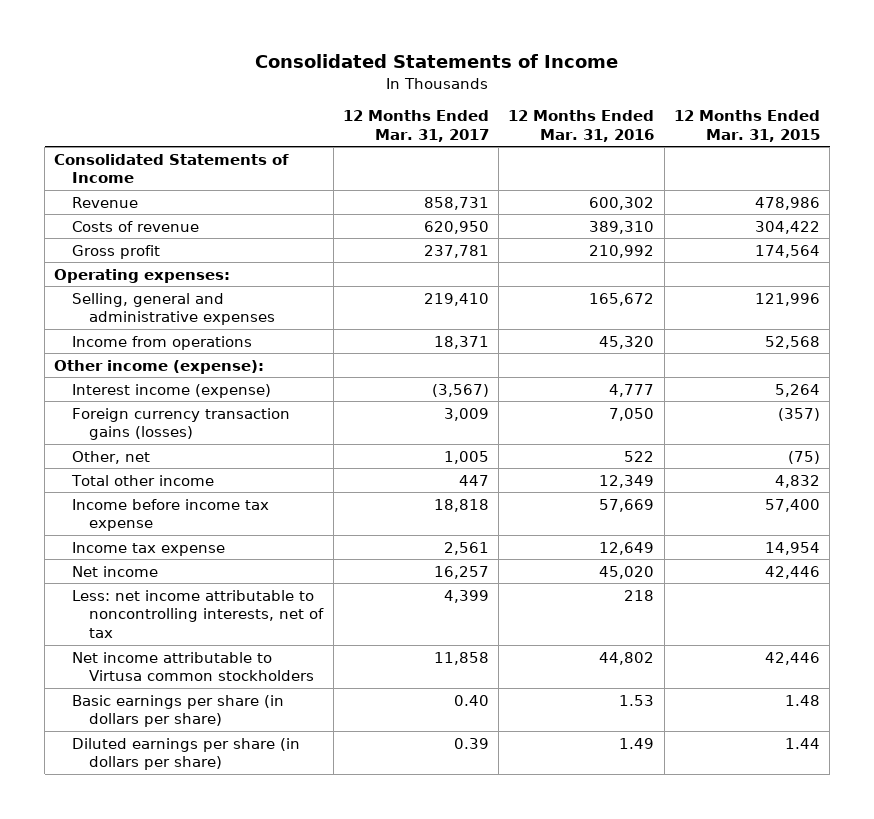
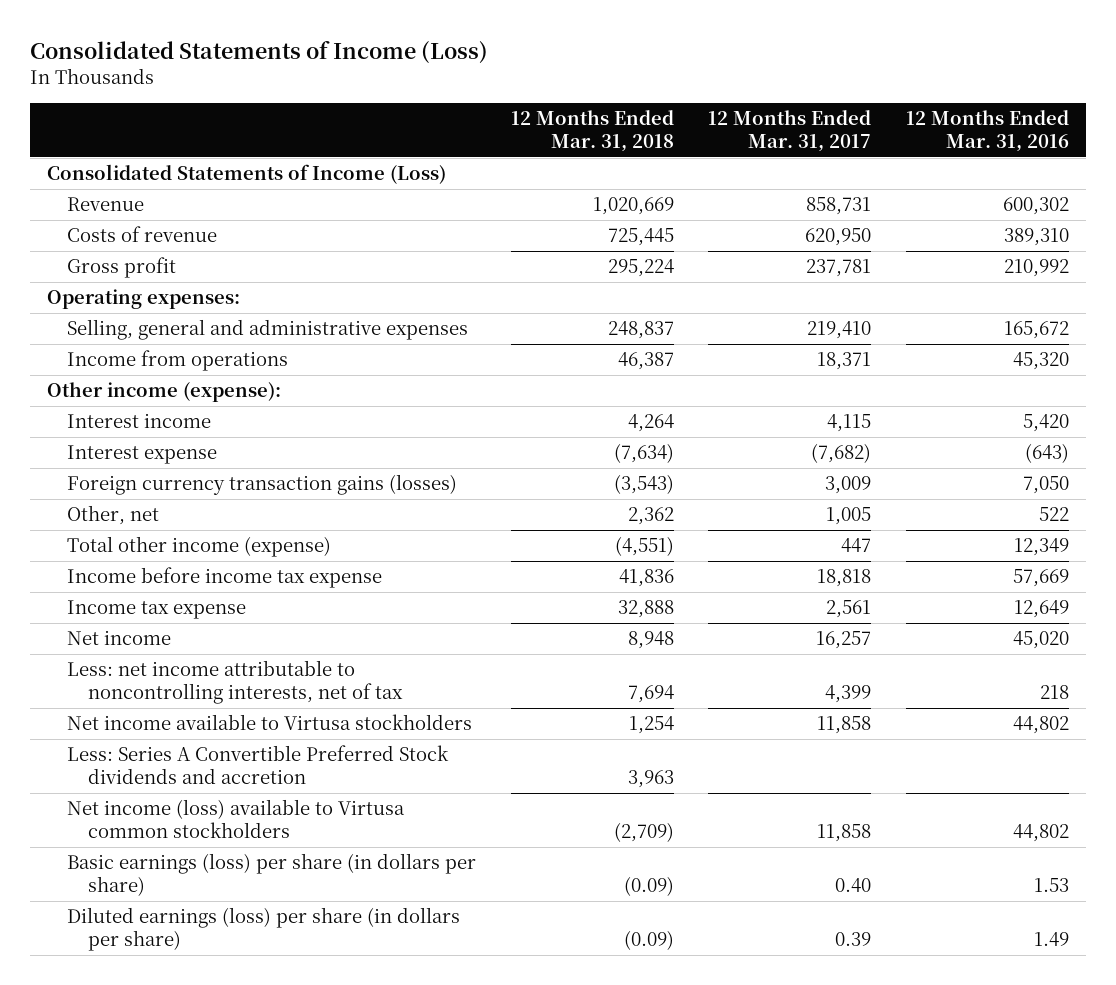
- Consolidated Statements of Income
+ Consolidated Statements of Income (Loss)
- | 12 Months Ended Mar. 31, 2017 | 12 Months Ended Mar. 31, 2016 | 12 Months Ended Mar. 31, 2015
+ | 12 Months Ended Mar. 31, 2018 | 12 Months Ended Mar. 31, 2017 | 12 Months Ended Mar. 31, 2016
- Consolidated Statements of Income
+ Consolidated Statements of Income (Loss)
- Interest income (expense) | (3,567) | 4,777 | 5,264
+ Interest income | 4,264 | 4,115 | 5,420
+ Interest expense | (7,634) | (7,682) | (643)
- Total other income | 447 | 12,349 | 4,832
+ Total other income (expense) | (4,551) | 447 | 12,349
- Net income attributable to Virtusa common stockholders | 11,858 | 44,802 | 42,446
- Basic earnings per share (in dollars per share) | 0.40 | 1.53 | 1.48
- Diluted earnings per share (in dollars per share) | 0.39 | 1.49 | 1.44
+ Net income available to Virtusa stockholders | 1,254 | 11,858 | 44,802
+ Less: Series A Convertible Preferred Stock dividends and accretion | 3,963 | |
+ Net income (loss) available to Virtusa common stockholders | (2,709) | 11,858 | 44,802
+ Basic earnings (loss) per share (in dollars per share) | (0.09) | 0.40 | 1.53
+ Diluted earnings (loss) per share (in dollars per share) | (0.09) | 0.39 | 1.49

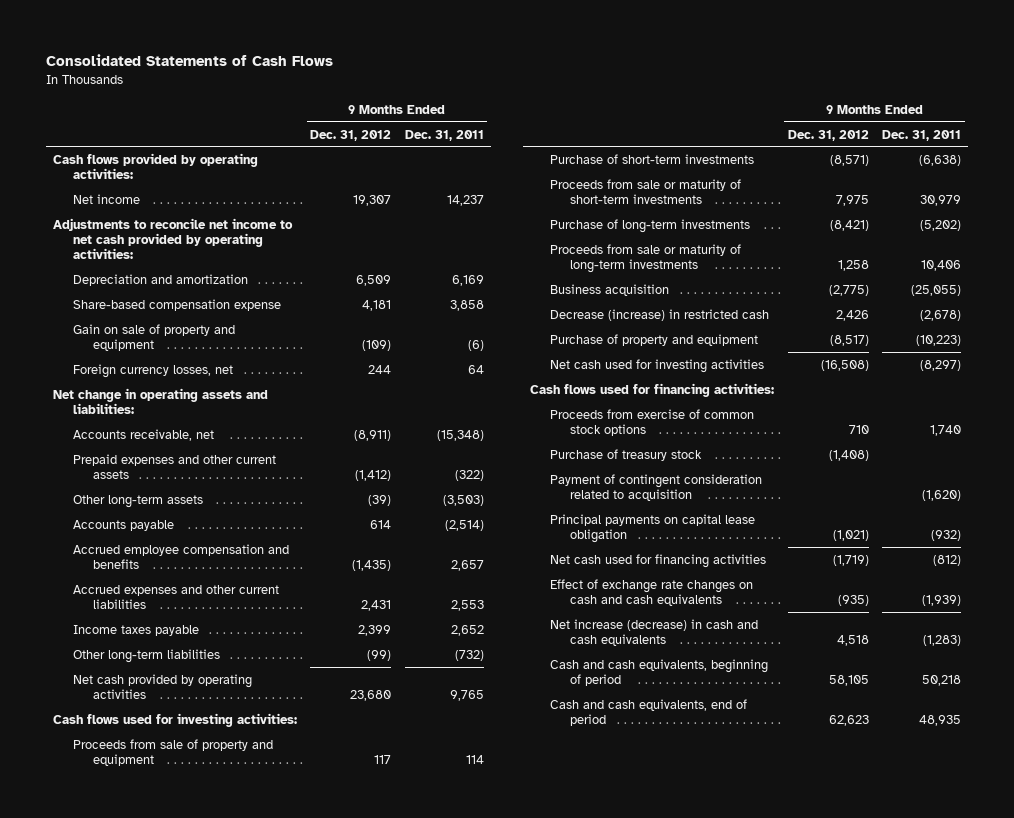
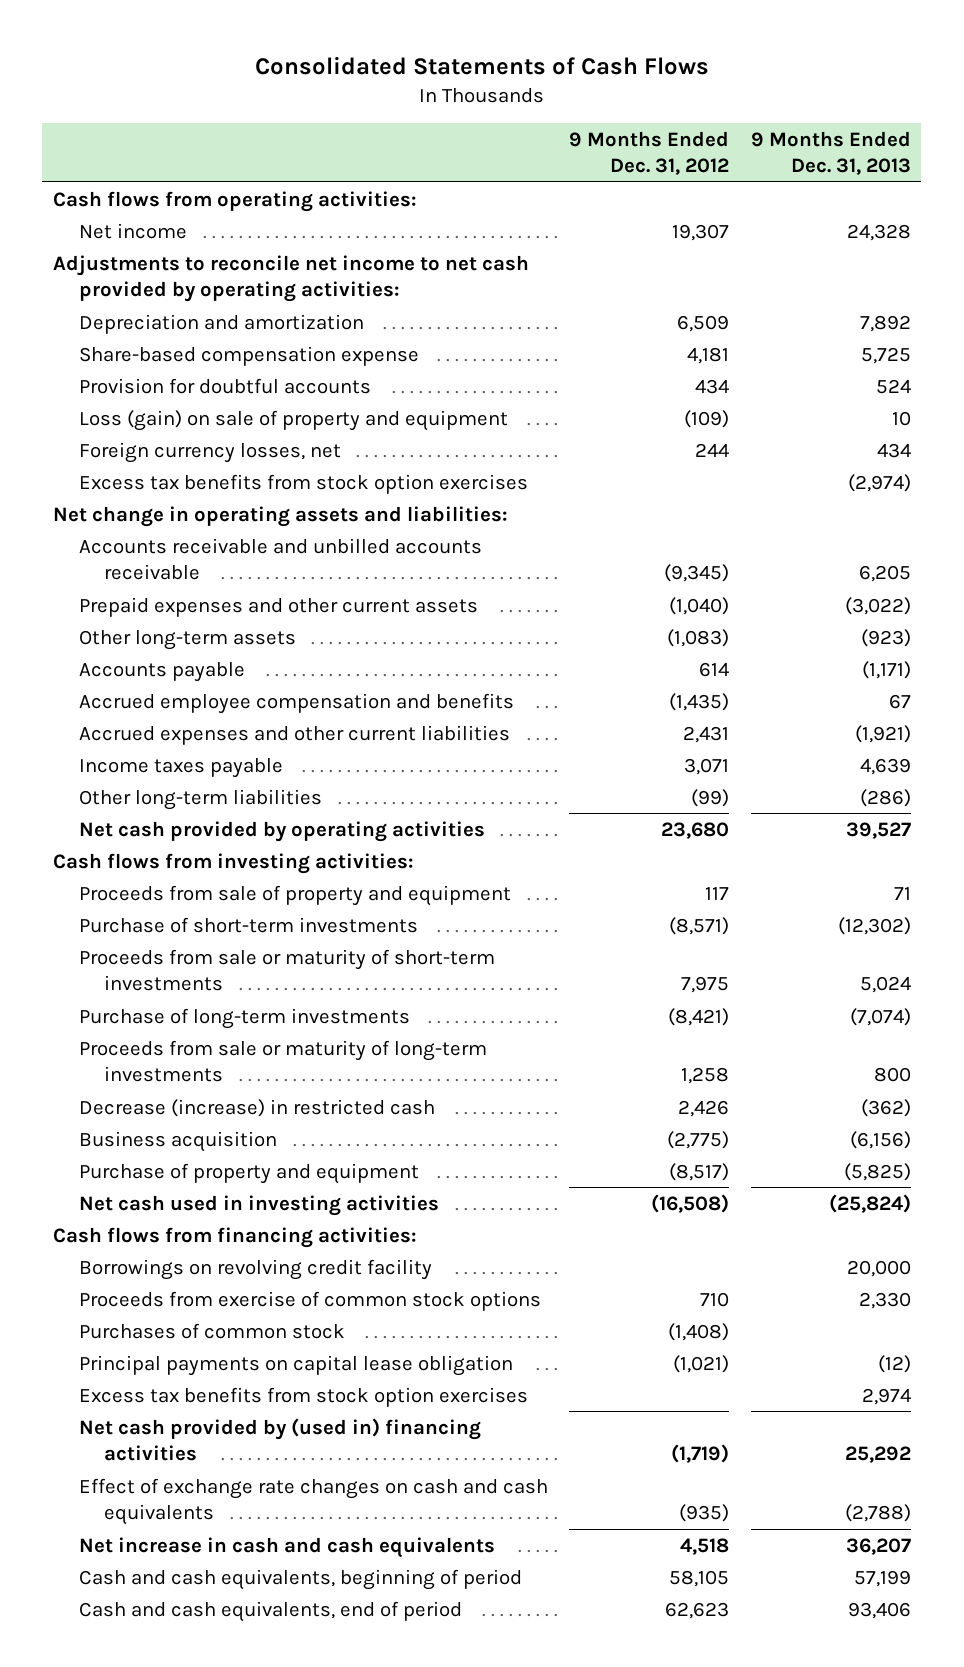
- | 9 Months Ended Dec. 31, 2012 | 9 Months Ended Dec. 31, 2011
+ | 9 Months Ended Dec. 31, 2012 | 9 Months Ended Dec. 31, 2013
- Cash flows provided by operating activities:
+ Cash flows from operating activities:
- Gain on sale of property and equipment | (109) | (6)
+ Provision for doubtful accounts | 434 | 524
+ Loss (gain) on sale of property and equipment | (109) | 10
+ Excess tax benefits from stock option exercises | | (2,974)
- Accounts receivable, net | (8,911) | (15,348)
- Prepaid expenses and other current assets | (1,412) | (322)
- Other long-term assets | (39) | (3,503)
+ Accounts receivable and unbilled accounts receivable | (9,345) | 6,205
+ Prepaid expenses and other current assets | (1,040) | (3,022)
+ Other long-term assets | (1,083) | (923)
- Income taxes payable | 2,399 | 2,652
+ Income taxes payable | 3,071 | 4,639
- Cash flows used for investing activities:
+ Cash flows from investing activities:
moved down: Business acquisition | (2,775) | (6,156)
- Net cash used for investing activities | (16,508) | (8,297)
- Cash flows used for financing activities:
+ Net cash used in investing activities | (16,508) | (25,824)
+ Cash flows from financing activities:
+ Borrowings on revolving credit facility | | 20,000
- Purchase of treasury stock | (1,408) |
- Payment of contingent consideration related to acquisition | | (1,620)
+ Purchases of common stock | (1,408) |
- Net cash used for financing activities | (1,719) | (812)
+ Excess tax benefits from stock option exercises | | 2,974
+ Net cash provided by (used in) financing activities | (1,719) | 25,292
- Net increase (decrease) in cash and cash equivalents | 4,518 | (1,283)
+ Net increase in cash and cash equivalents | 4,518 | 36,207

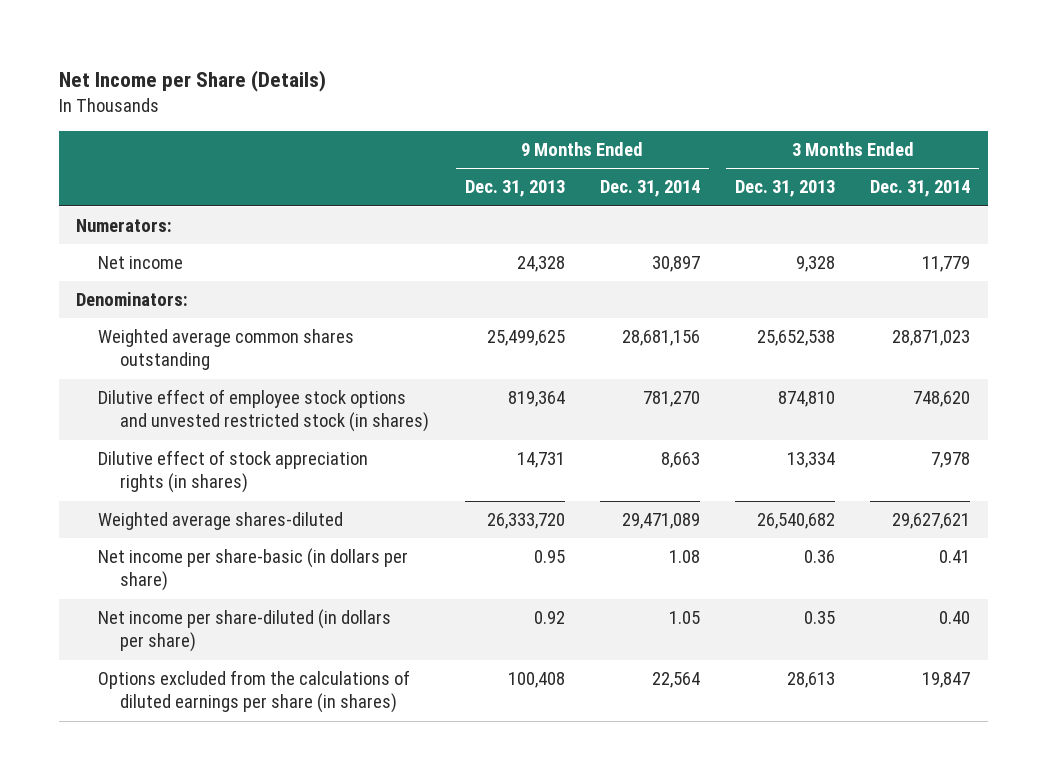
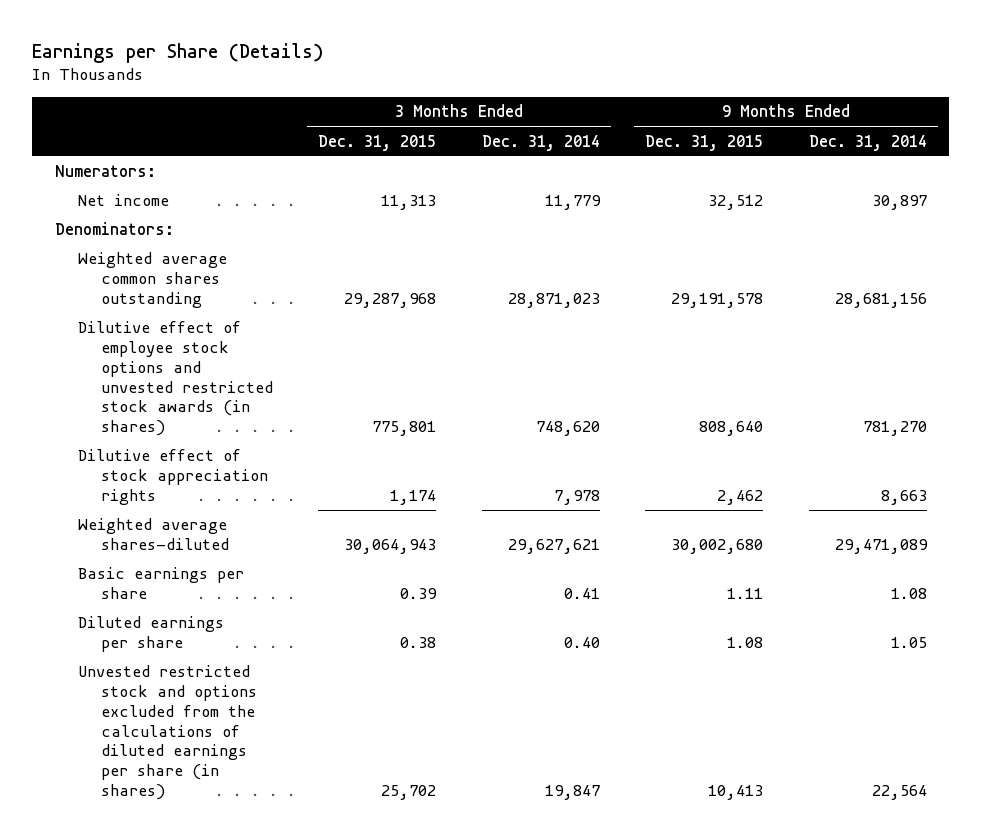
- Net Income per Share (Details)
+ Earnings per Share (Details)
- | 9 Months Ended Dec. 31, 2013 | 9 Months Ended Dec. 31, 2014 | 3 Months Ended Dec. 31, 2013 | 3 Months Ended Dec. 31, 2014
+ | 3 Months Ended Dec. 31, 2015 | 3 Months Ended Dec. 31, 2014 | 9 Months Ended Dec. 31, 2015 | 9 Months Ended Dec. 31, 2014
- Dilutive effect of employee stock options and unvested restricted stock (in shares) | 819,364 | 781,270 | 874,810 | 748,620
- Dilutive effect of stock appreciation rights (in shares) | 14,731 | 8,663 | 13,334 | 7,978
+ Dilutive effect of employee stock options and unvested restricted stock awards (in shares) | 775,801 | 748,620 | 808,640 | 781,270
+ Dilutive effect of stock appreciation rights | 1,174 | 7,978 | 2,462 | 8,663
- Net income per share-basic (in dollars per share) | 0.95 | 1.08 | 0.36 | 0.41
- Net income per share-diluted (in dollars per share) | 0.92 | 1.05 | 0.35 | 0.40
- Options excluded from the calculations of diluted earnings per share (in shares) | 100,408 | 22,564 | 28,613 | 19,847
+ Basic earnings per share | 0.39 | 0.41 | 1.11 | 1.08
+ Diluted earnings per share | 0.38 | 0.40 | 1.08 | 1.05
+ Unvested restricted stock and options excluded from the calculations of diluted earnings per share (in shares) | 25,702 | 19,847 | 10,413 | 22,564

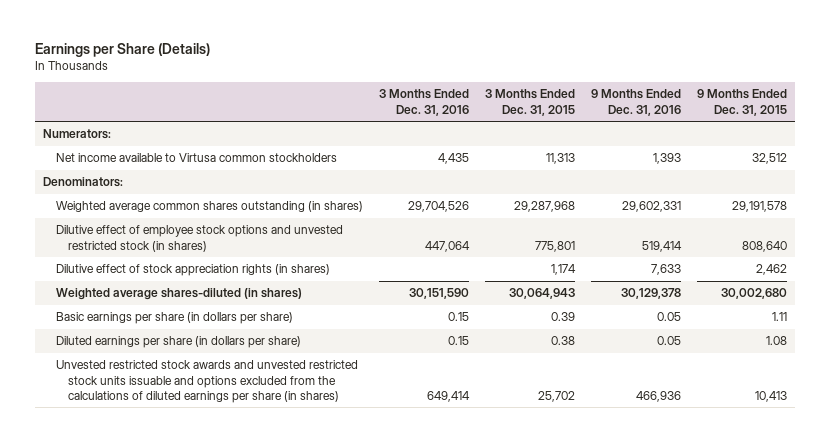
- | 3 Months Ended Dec. 31, 2015 | 3 Months Ended Dec. 31, 2014 | 9 Months Ended Dec. 31, 2015 | 9 Months Ended Dec. 31, 2014
+ | 3 Months Ended Dec. 31, 2016 | 3 Months Ended Dec. 31, 2015 | 9 Months Ended Dec. 31, 2016 | 9 Months Ended Dec. 31, 2015
- Net income | 11,313 | 11,779 | 32,512 | 30,897
+ Net income available to Virtusa common stockholders | 4,435 | 11,313 | 1,393 | 32,512
- Weighted average common shares outstanding | 29,287,968 | 28,871,023 | 29,191,578 | 28,681,156
- Dilutive effect of employee stock options and unvested restricted stock awards (in shares) | 775,801 | 748,620 | 808,640 | 781,270
- Dilutive effect of stock appreciation rights | 1,174 | 7,978 | 2,462 | 8,663
- Weighted average shares-diluted | 30,064,943 | 29,627,621 | 30,002,680 | 29,471,089
- Basic earnings per share | 0.39 | 0.41 | 1.11 | 1.08
- Diluted earnings per share | 0.38 | 0.40 | 1.08 | 1.05
- Unvested restricted stock and options excluded from the calculations of diluted earnings per share (in shares) | 25,702 | 19,847 | 10,413 | 22,564
+ Weighted average common shares outstanding (in shares) | 29,704,526 | 29,287,968 | 29,602,331 | 29,191,578
+ Dilutive effect of employee stock options and unvested restricted stock (in shares) | 447,064 | 775,801 | 519,414 | 808,640
+ Dilutive effect of stock appreciation rights (in shares) | | 1,174 | 7,633 | 2,462
+ Weighted average shares-diluted (in shares) | 30,151,590 | 30,064,943 | 30,129,378 | 30,002,680
+ Basic earnings per share (in dollars per share) | 0.15 | 0.39 | 0.05 | 1.11
+ Diluted earnings per share (in dollars per share) | 0.15 | 0.38 | 0.05 | 1.08
+ Unvested restricted stock awards and unvested restricted stock units issuable and options excluded from the calculations of diluted earnings per share (in shares) | 649,414 | 25,702 | 466,936 | 10,413

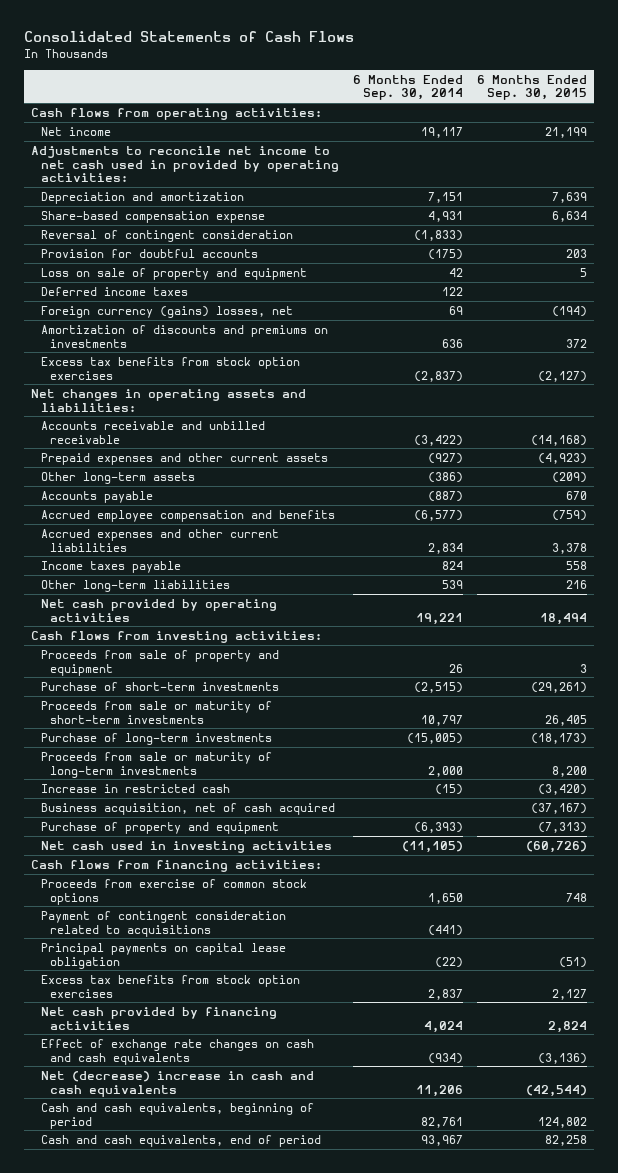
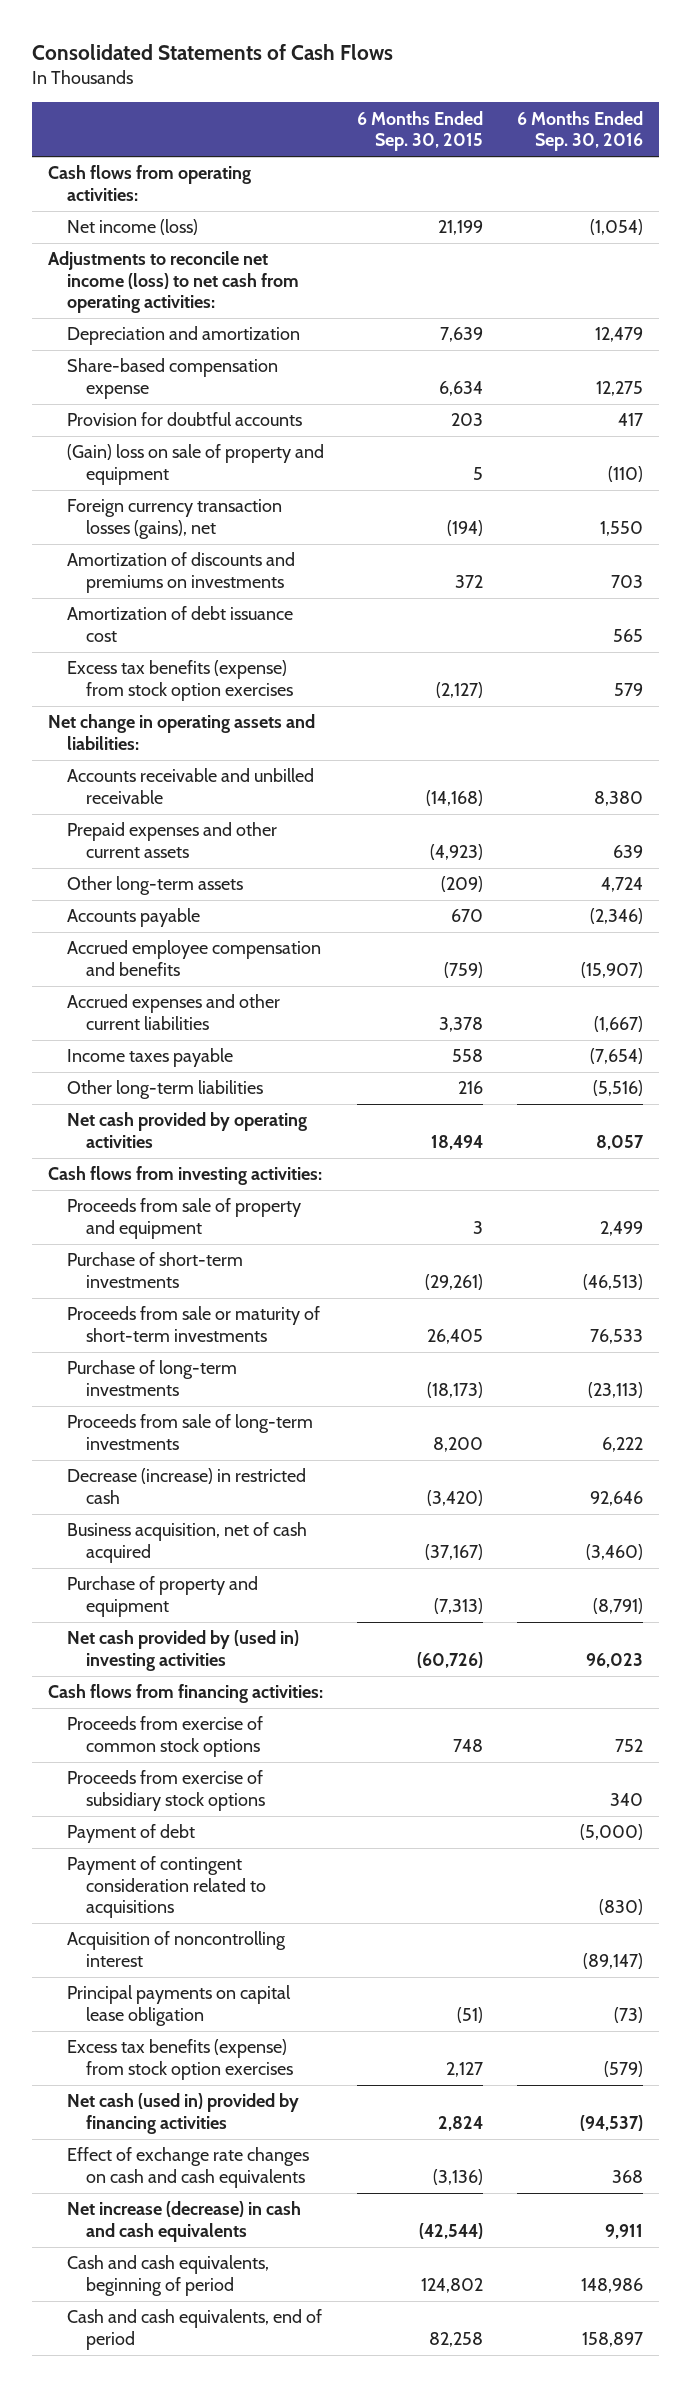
- | 6 Months Ended Sep. 30, 2014 | 6 Months Ended Sep. 30, 2015
+ | 6 Months Ended Sep. 30, 2015 | 6 Months Ended Sep. 30, 2016
- Net income | 19,117 | 21,199
- Adjustments to reconcile net income to net cash used in provided by operating activities:
+ Net income (loss) | 21,199 | (1,054)
+ Adjustments to reconcile net income (loss) to net cash from operating activities:
- Reversal of contingent consideration | (1,833) |
- Loss on sale of property and equipment | 42 | 5
- Deferred income taxes | 122 |
- Foreign currency (gains) losses, net | 69 | (194)
+ (Gain) loss on sale of property and equipment | 5 | (110)
+ Foreign currency transaction losses (gains), net | (194) | 1,550
- Excess tax benefits from stock option exercises | (2,837) | (2,127)
- Net changes in operating assets and liabilities:
+ Amortization of debt issuance cost | | 565
+ Excess tax benefits (expense) from stock option exercises | (2,127) | 579
+ Net change in operating assets and liabilities:
- Proceeds from sale or maturity of long-term investments | 2,000 | 8,200
- Increase in restricted cash | (15) | (3,420)
+ Proceeds from sale of long-term investments | 8,200 | 6,222
+ Decrease (increase) in restricted cash | (3,420) | 92,646
- Net cash used in investing activities | (11,105) | (60,726)
+ Net cash provided by (used in) investing activities | (60,726) | 96,023
+ Proceeds from exercise of subsidiary stock options | | 340
+ Payment of debt | | (5,000)
+ Acquisition of noncontrolling interest | | (89,147)
- Excess tax benefits from stock option exercises | 2,837 | 2,127
- Net cash provided by financing activities | 4,024 | 2,824
+ Excess tax benefits (expense) from stock option exercises | 2,127 | (579)
+ Net cash (used in) provided by financing activities | 2,824 | (94,537)
- Net (decrease) increase in cash and cash equivalents | 11,206 | (42,544)
+ Net increase (decrease) in cash and cash equivalents | (42,544) | 9,911

